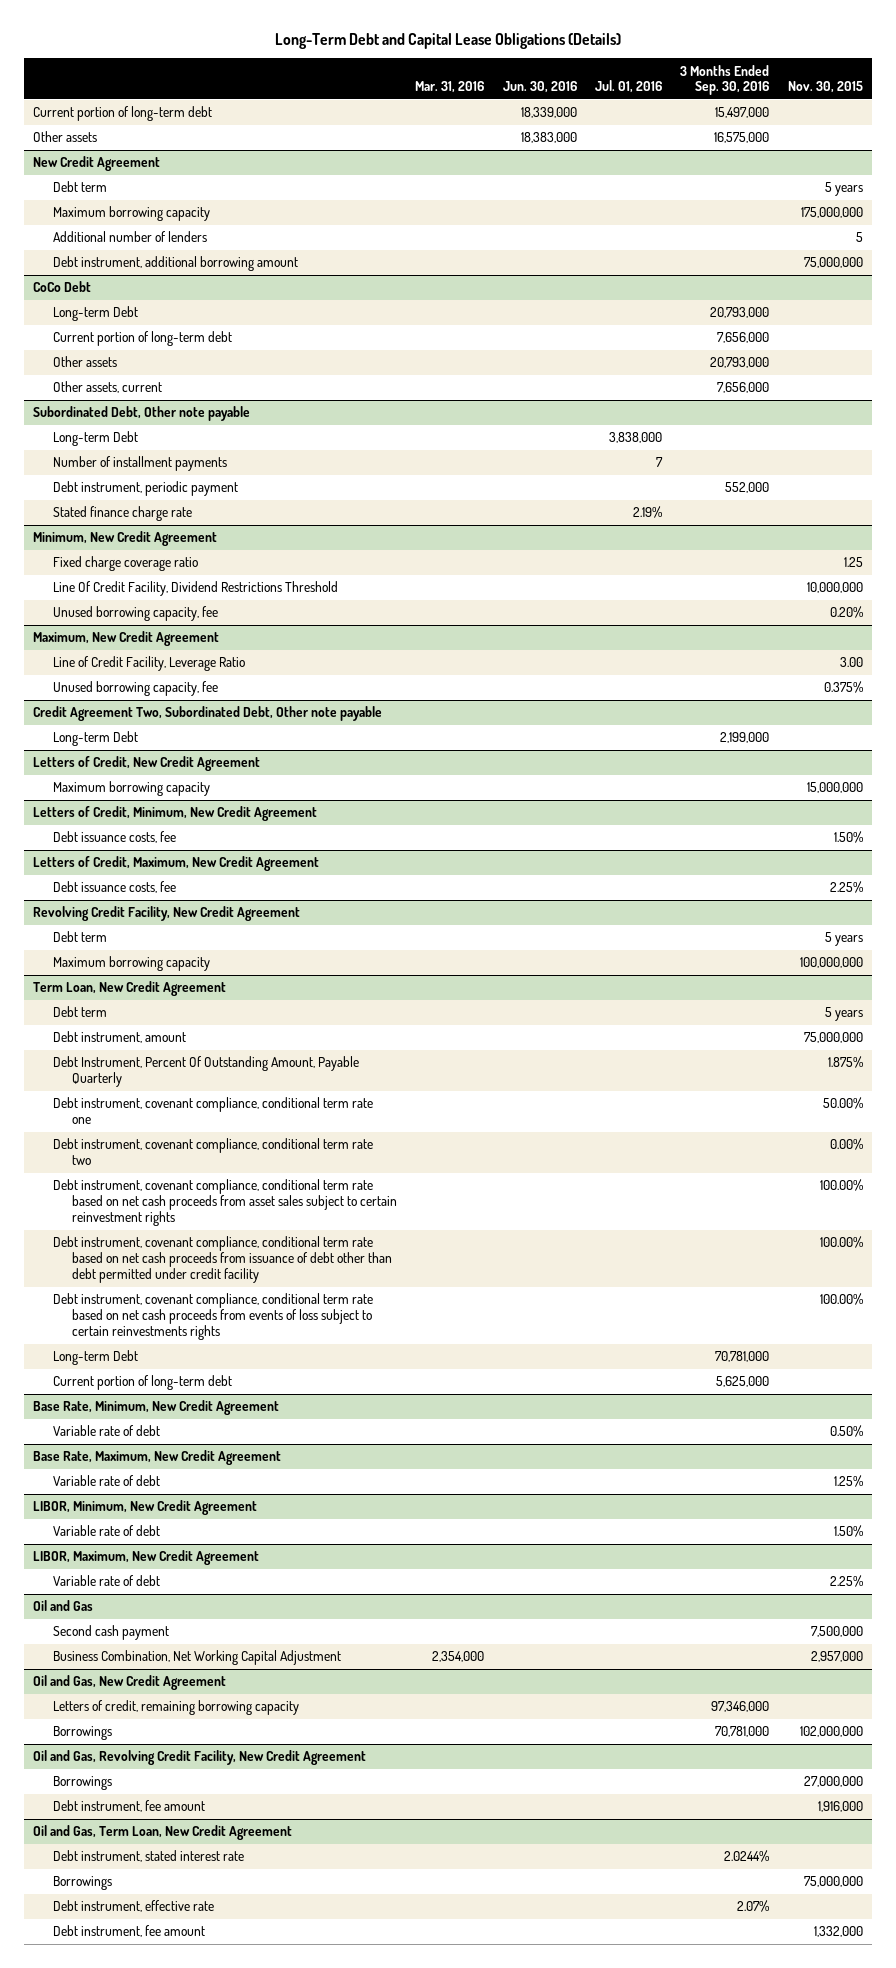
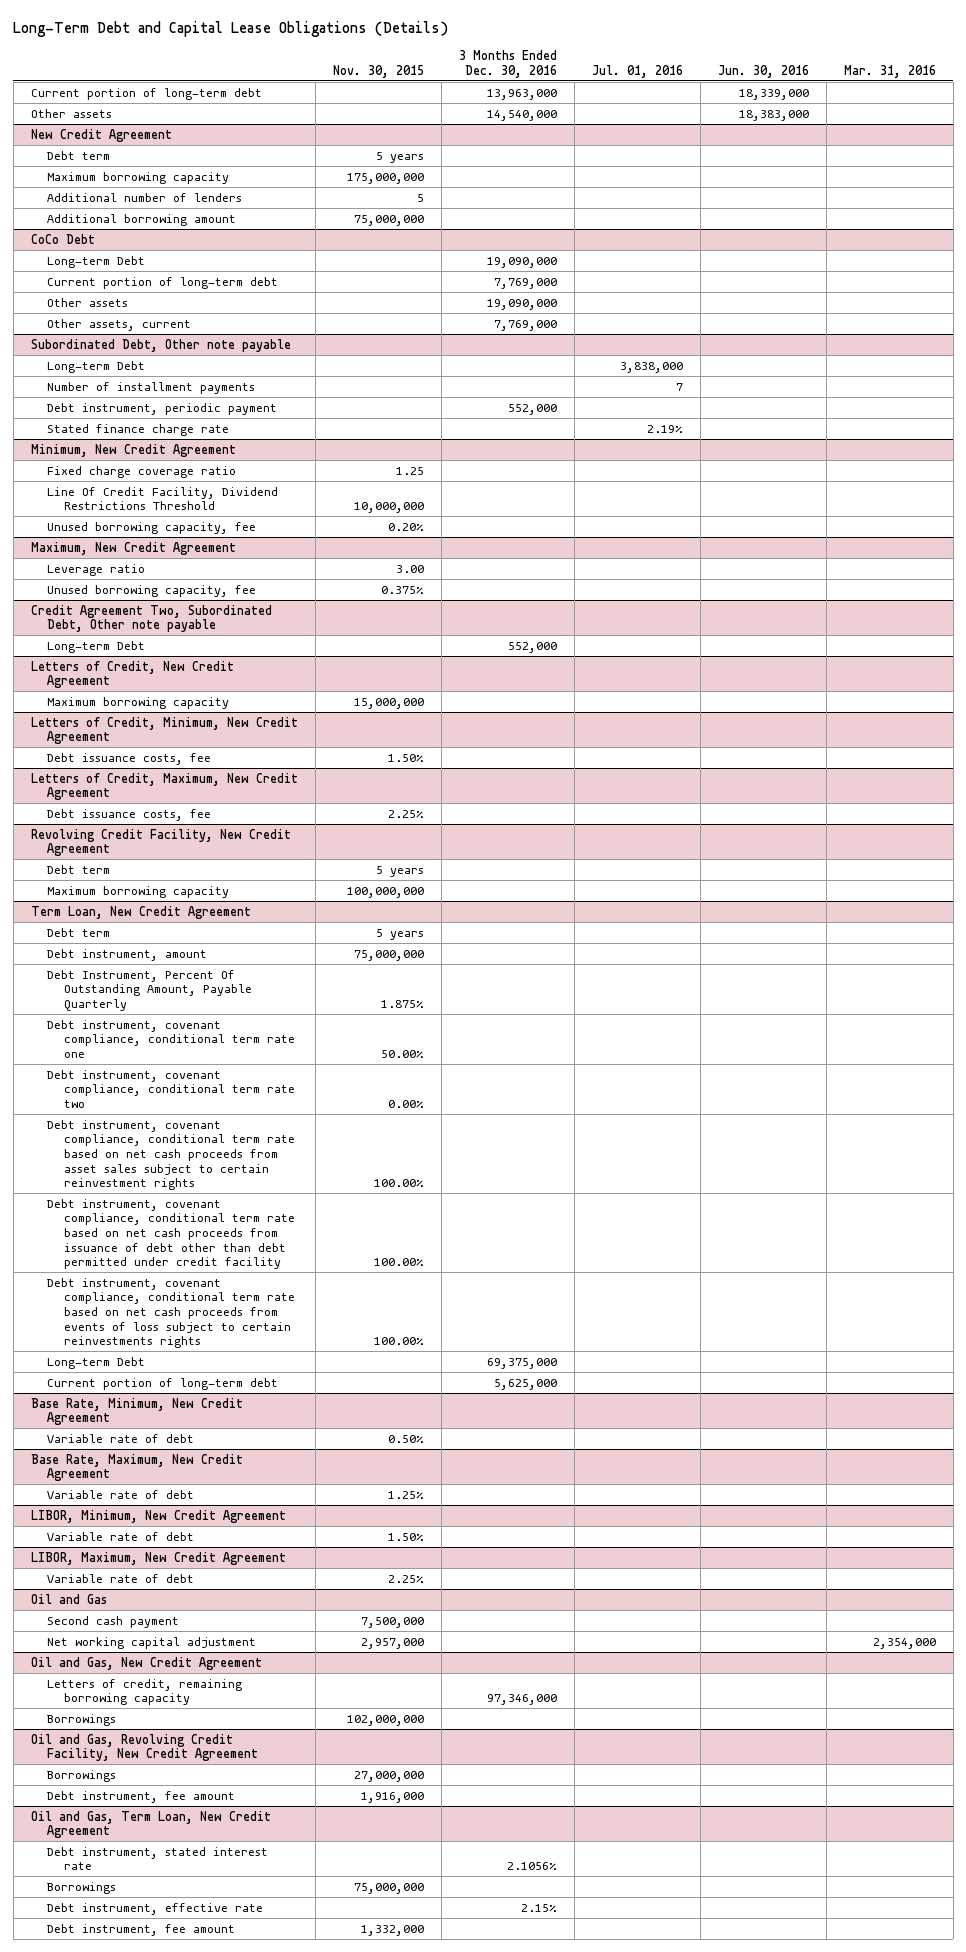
- | Mar. 31, 2016 | Jun. 30, 2016 | Jul. 01, 2016 | 3 Months Ended Sep. 30, 2016 | Nov. 30, 2015
+ | Nov. 30, 2015 | 3 Months Ended Dec. 30, 2016 | Jul. 01, 2016 | Jun. 30, 2016 | Mar. 31, 2016
@ New Credit Agreement
- Debt instrument, additional borrowing amount | | | | | 75,000,000
+ Additional borrowing amount | 75,000,000 | | | |
@ Maximum, New Credit Agreement
- Line of Credit Facility, Leverage Ratio | | | | | 3.00
+ Leverage ratio | 3.00 | | | |
@ Oil and Gas
- Business Combination, Net Working Capital Adjustment | 2,354,000 | | | | 2,957,000
+ Net working capital adjustment | 2,957,000 | | | | 2,354,000

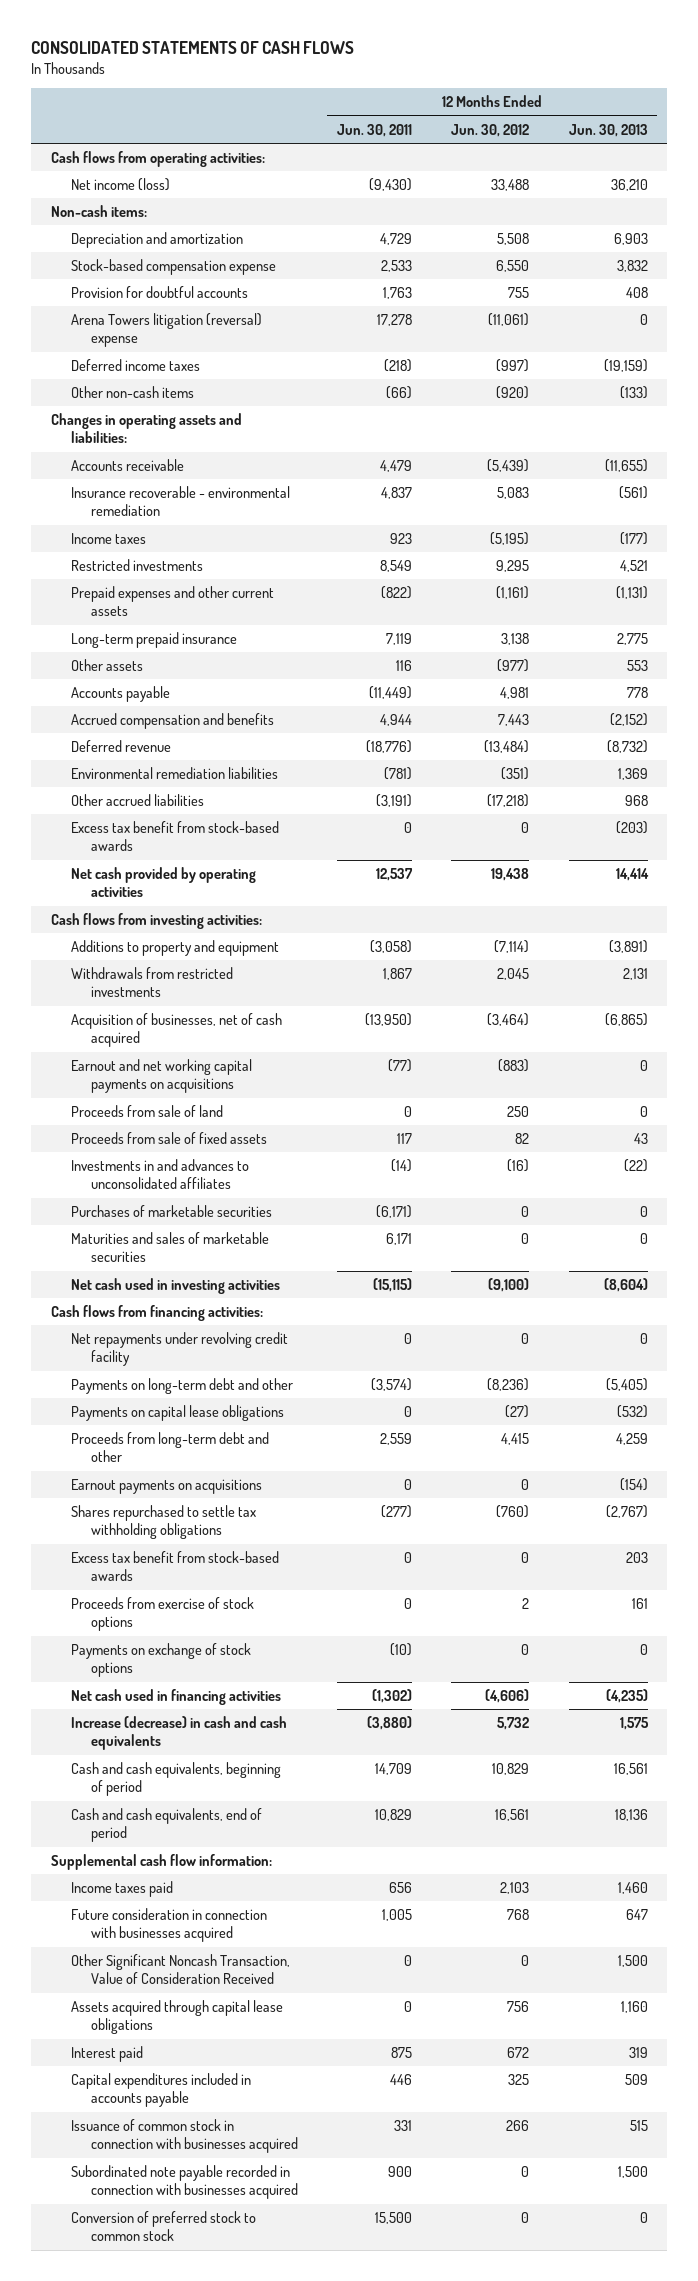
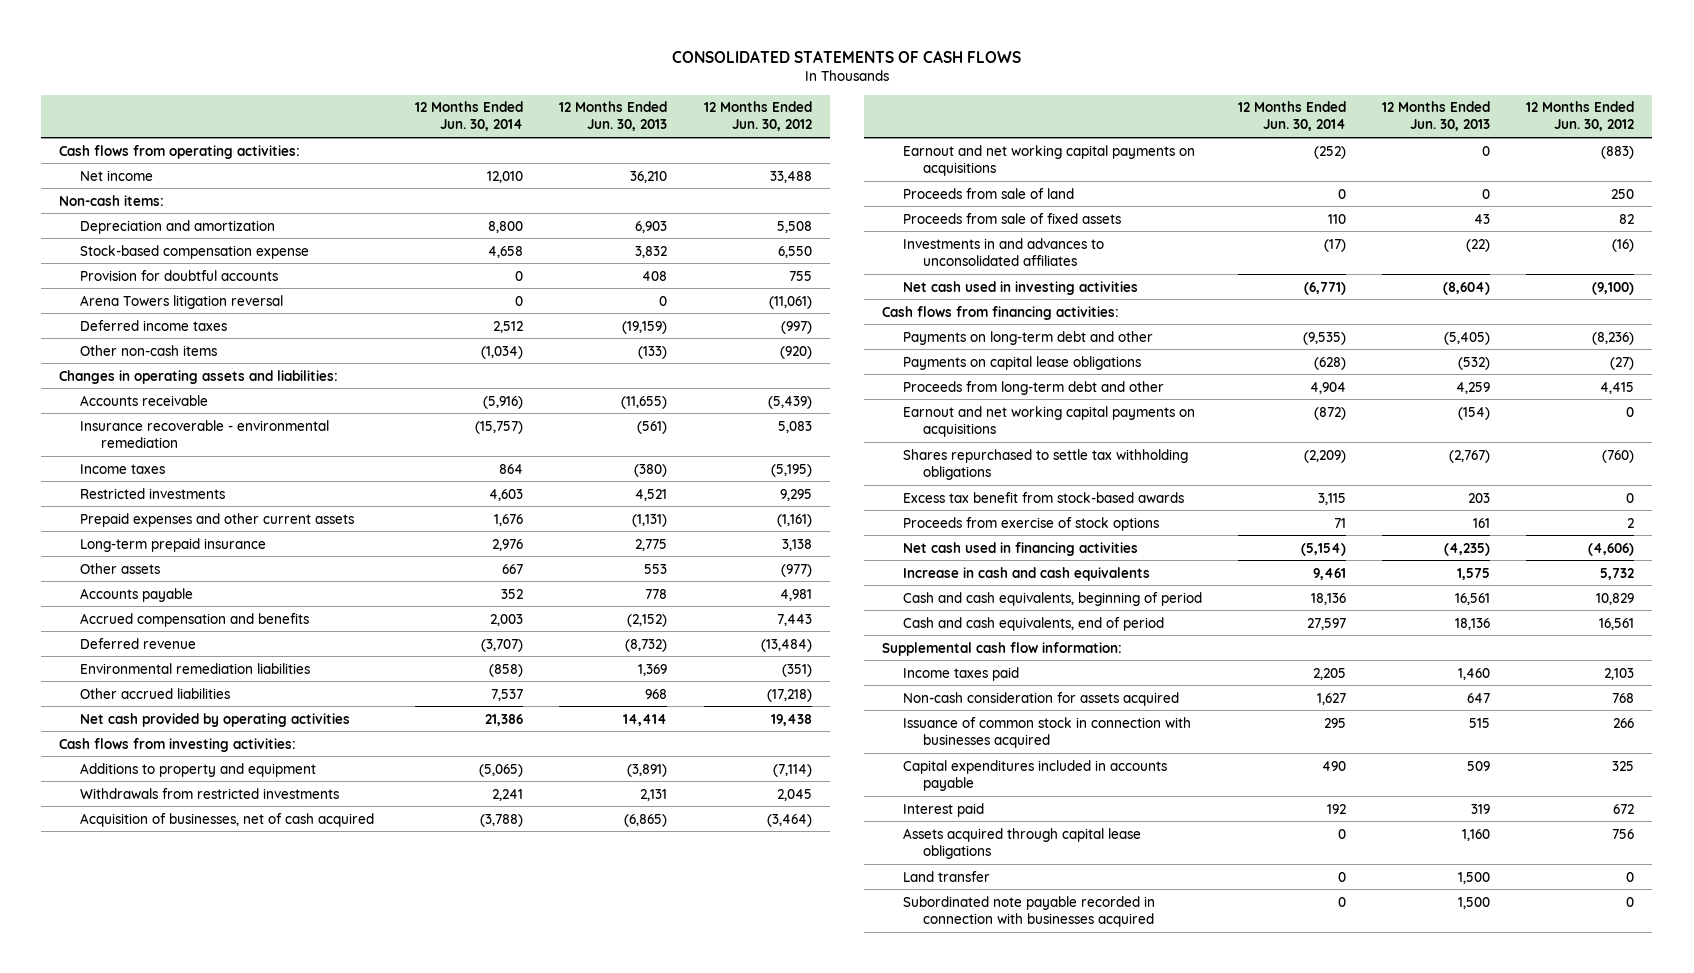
- | 12 Months Ended Jun. 30, 2011 | 12 Months Ended Jun. 30, 2012 | 12 Months Ended Jun. 30, 2013
+ | 12 Months Ended Jun. 30, 2014 | 12 Months Ended Jun. 30, 2013 | 12 Months Ended Jun. 30, 2012
- Net income (loss) | (9,430) | 33,488 | 36,210
+ Net income | 12,010 | 36,210 | 33,488
- Arena Towers litigation (reversal) expense | 17,278 | (11,061) | 0
+ Arena Towers litigation reversal | 0 | 0 | (11,061)
- Income taxes | 923 | (5,195) | (177)
+ Income taxes | 864 | (380) | (5,195)
- Excess tax benefit from stock-based awards | 0 | 0 | (203)
- Purchases of marketable securities | (6,171) | 0 | 0
- Maturities and sales of marketable securities | 6,171 | 0 | 0
- Net repayments under revolving credit facility | 0 | 0 | 0
- Earnout payments on acquisitions | 0 | 0 | (154)
+ Earnout and net working capital payments on acquisitions | (872) | (154) | 0
- Payments on exchange of stock options | (10) | 0 | 0
- Increase (decrease) in cash and cash equivalents | (3,880) | 5,732 | 1,575
+ Increase in cash and cash equivalents | 9,461 | 1,575 | 5,732
- Future consideration in connection with businesses acquired | 1,005 | 768 | 647
- Other Significant Noncash Transaction, Value of Consideration Received | 0 | 0 | 1,500
+ Non-cash consideration for assets acquired | 1,627 | 647 | 768
moved down: Capital expenditures included in accounts payable | 490 | 509 | 325
moved down: Interest paid | 192 | 319 | 672
moved down: Assets acquired through capital lease obligations | 0 | 1,160 | 756
+ Land transfer | 0 | 1,500 | 0
- Conversion of preferred stock to common stock | 15,500 | 0 | 0

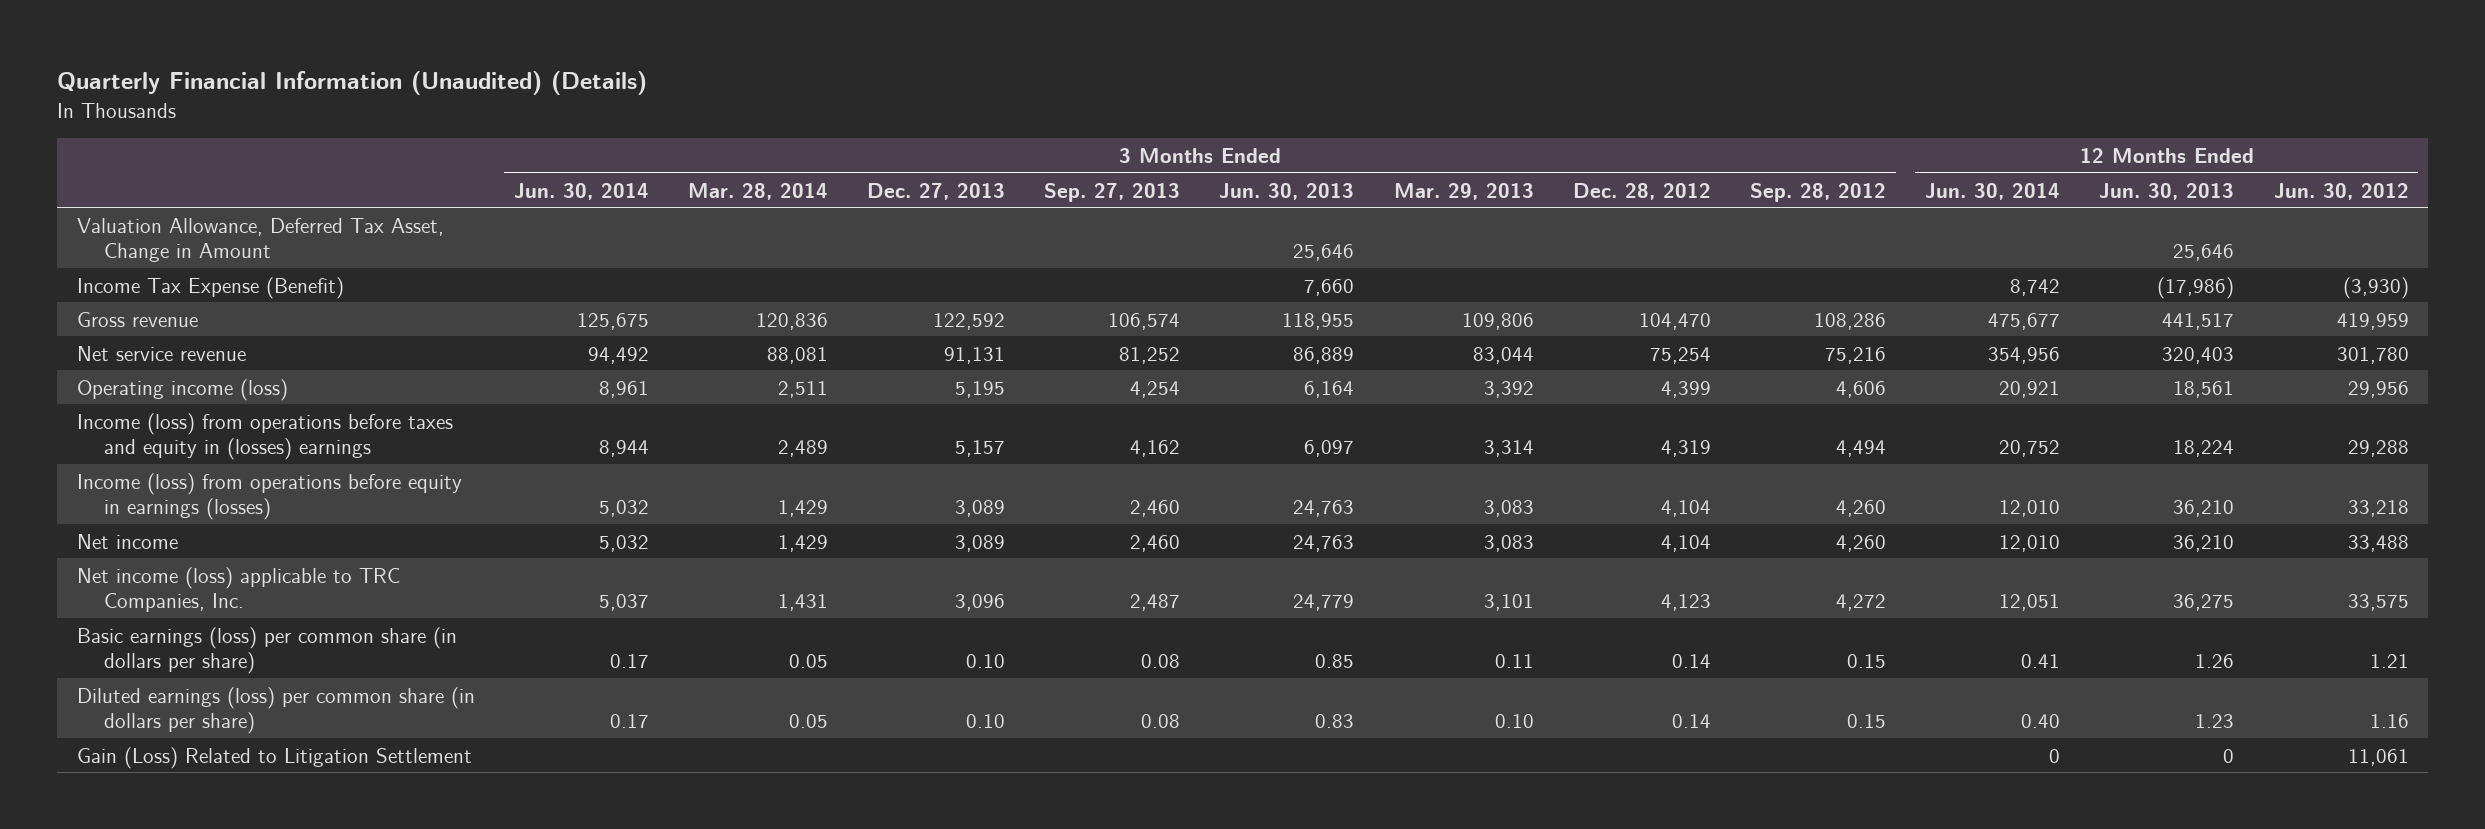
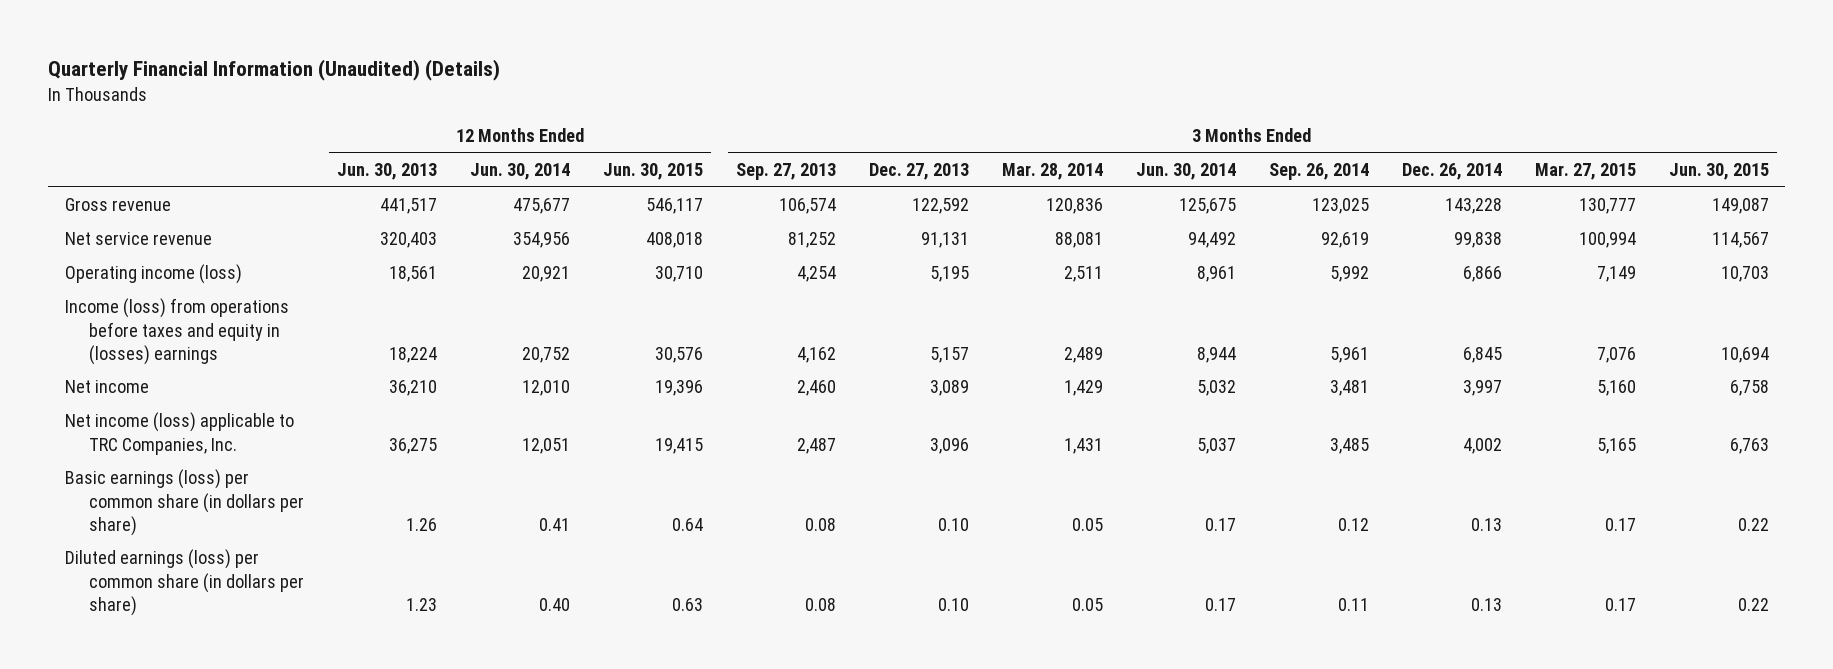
- | 3 Months Ended Jun. 30, 2014 | 3 Months Ended Mar. 28, 2014 | 3 Months Ended Dec. 27, 2013 | 3 Months Ended Sep. 27, 2013 | 3 Months Ended Jun. 30, 2013 | 3 Months Ended Mar. 29, 2013 | 3 Months Ended Dec. 28, 2012 | 3 Months Ended Sep. 28, 2012 | 12 Months Ended Jun. 30, 2014 | 12 Months Ended Jun. 30, 2013 | 12 Months Ended Jun. 30, 2012
+ | 12 Months Ended Jun. 30, 2013 | 12 Months Ended Jun. 30, 2014 | 12 Months Ended Jun. 30, 2015 | 3 Months Ended Sep. 27, 2013 | 3 Months Ended Dec. 27, 2013 | 3 Months Ended Mar. 28, 2014 | 3 Months Ended Jun. 30, 2014 | 3 Months Ended Sep. 26, 2014 | 3 Months Ended Dec. 26, 2014 | 3 Months Ended Mar. 27, 2015 | 3 Months Ended Jun. 30, 2015
- Valuation Allowance, Deferred Tax Asset, Change in Amount | | | | | 25,646 | | | | | 25,646 |
- Income Tax Expense (Benefit) | | | | | 7,660 | | | | 8,742 | (17,986) | (3,930)
- Income (loss) from operations before equity in earnings (losses) | 5,032 | 1,429 | 3,089 | 2,460 | 24,763 | 3,083 | 4,104 | 4,260 | 12,010 | 36,210 | 33,218
- Gain (Loss) Related to Litigation Settlement | | | | | | | | | 0 | 0 | 11,061

